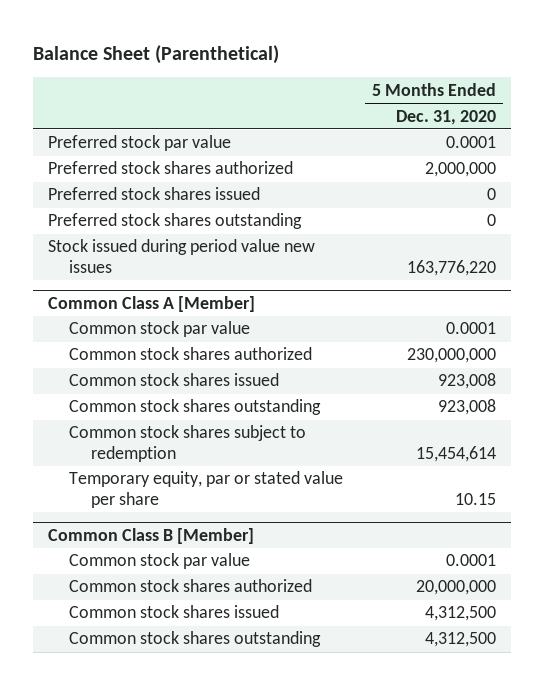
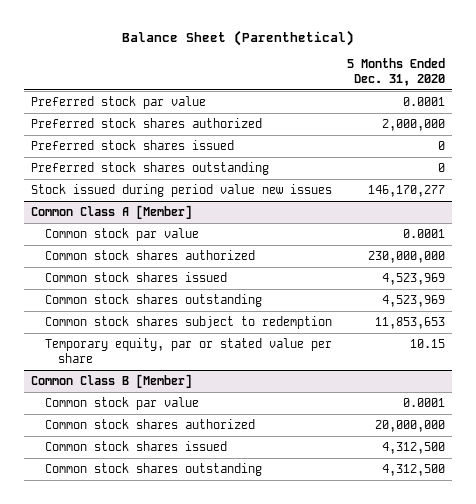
- Stock issued during period value new issues | 163,776,220
+ Stock issued during period value new issues | 146,170,277
@ Common Class A [Member]
- Common stock shares issued | 923,008
- Common stock shares outstanding | 923,008
- Common stock shares subject to redemption | 15,454,614
+ Common stock shares issued | 4,523,969
+ Common stock shares outstanding | 4,523,969
+ Common stock shares subject to redemption | 11,853,653

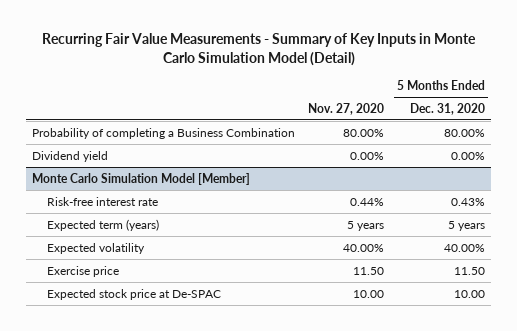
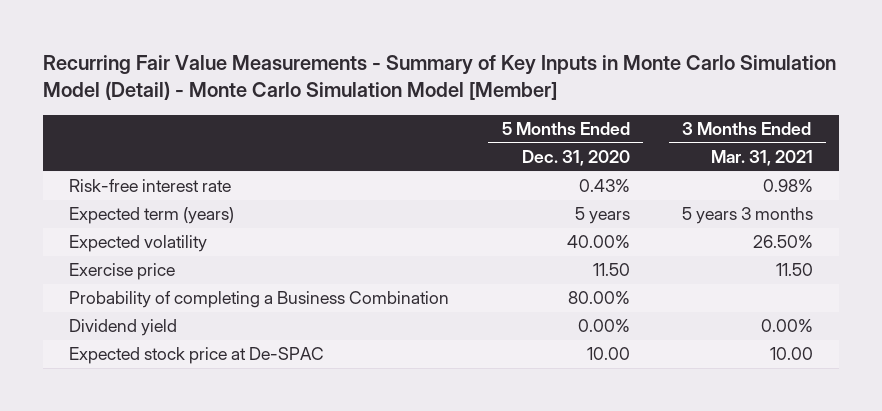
- Recurring Fair Value Measurements - Summary of Key Inputs in Monte Carlo Simulation Model (Detail)
+ Recurring Fair Value Measurements - Summary of Key Inputs in Monte Carlo Simulation Model (Detail) - Monte Carlo Simulation Model [Member]
- | Nov. 27, 2020 | 5 Months Ended Dec. 31, 2020
+ | 5 Months Ended Dec. 31, 2020 | 3 Months Ended Mar. 31, 2021
- Monte Carlo Simulation Model [Member]
moved down: Probability of completing a Business Combination | 80.00% |
moved down: Dividend yield | 0.00% | 0.00%

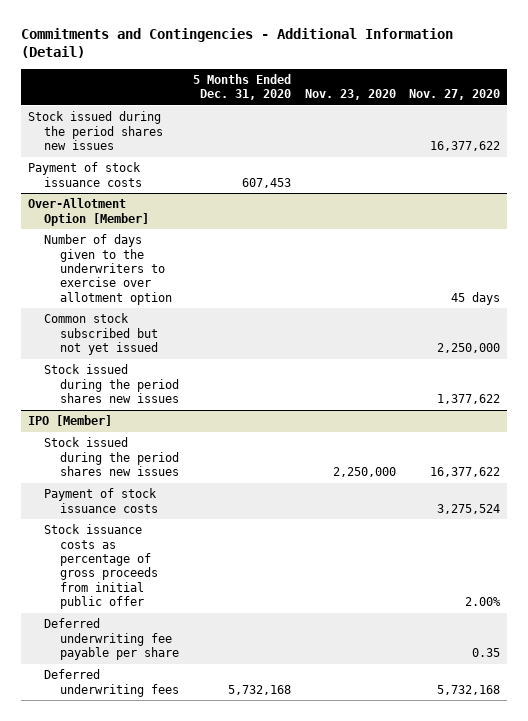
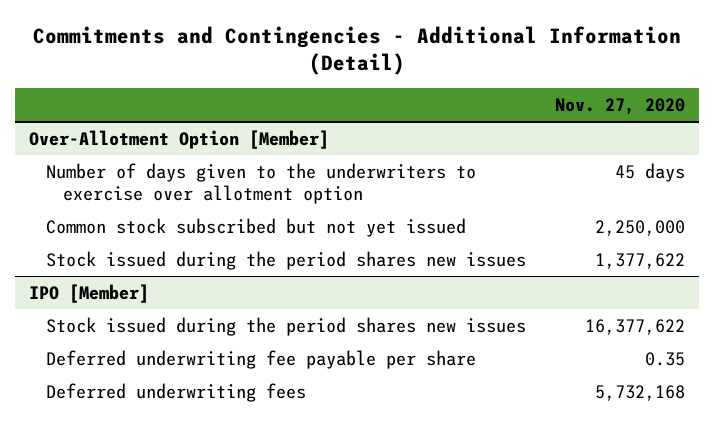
- | 5 Months Ended Dec. 31, 2020 | Nov. 23, 2020 | Nov. 27, 2020
+ | Nov. 27, 2020
- Stock issued during the period shares new issues | | | 16,377,622
- Payment of stock issuance costs | 607,453 | |
@ IPO [Member]
- Payment of stock issuance costs | | | 3,275,524
- Stock issuance costs as percentage of gross proceeds from initial public offer | | | 2.00%

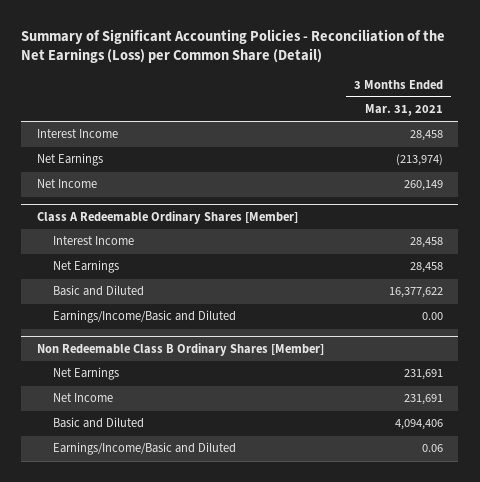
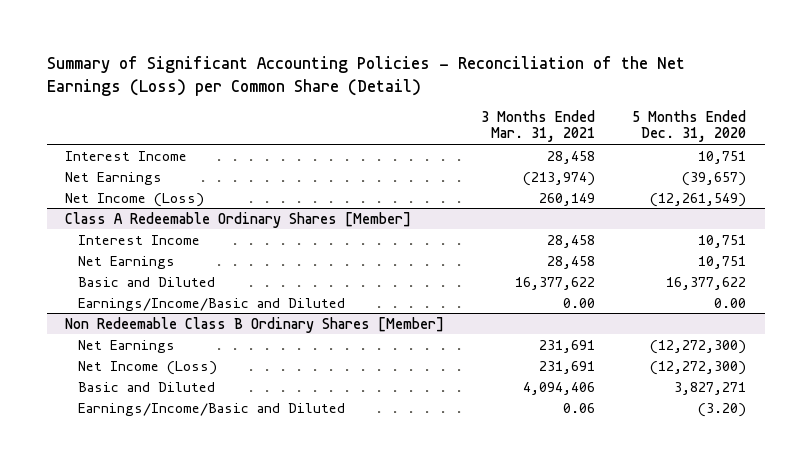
- | 3 Months Ended Mar. 31, 2021
+ | 3 Months Ended Mar. 31, 2021 | 5 Months Ended Dec. 31, 2020
- Net Income | 260,149
+ Net Income (Loss) | 260,149 | (12,261,549)
@ Non Redeemable Class B Ordinary Shares [Member]
- Net Income | 231,691
+ Net Income (Loss) | 231,691 | (12,272,300)

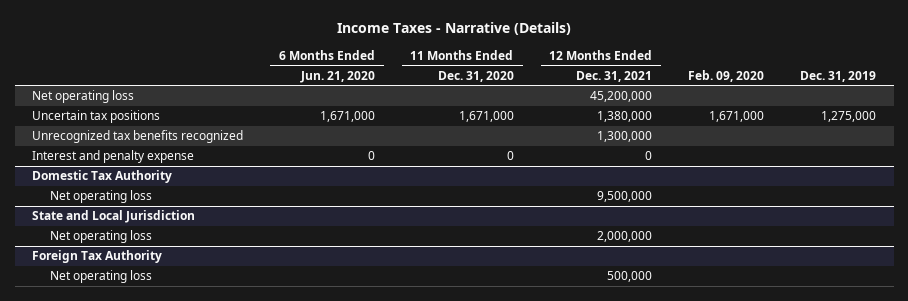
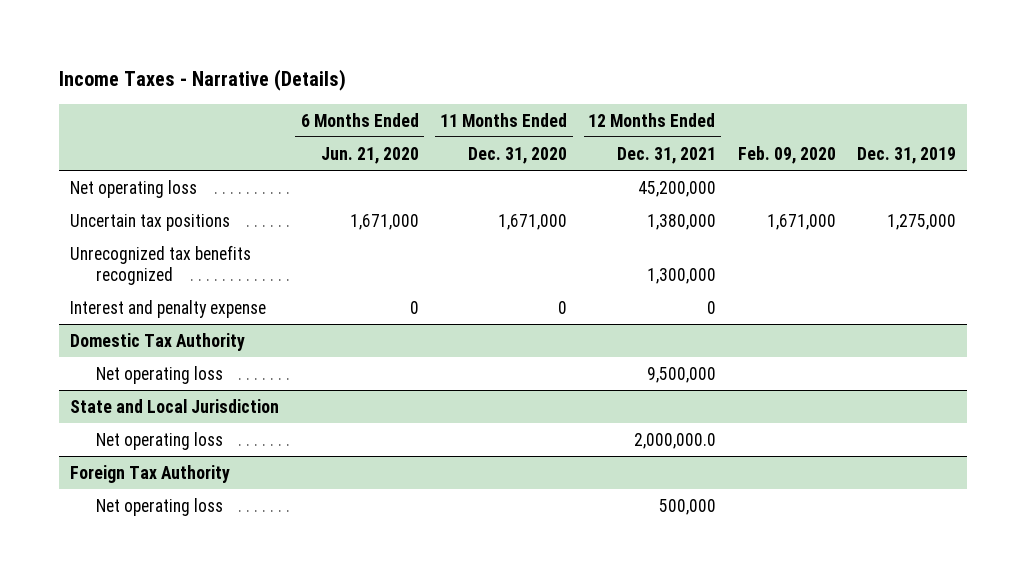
@ State and Local Jurisdiction
- Net operating loss | | | 2,000,000 | |
+ Net operating loss | | | 2,000,000.0 | |

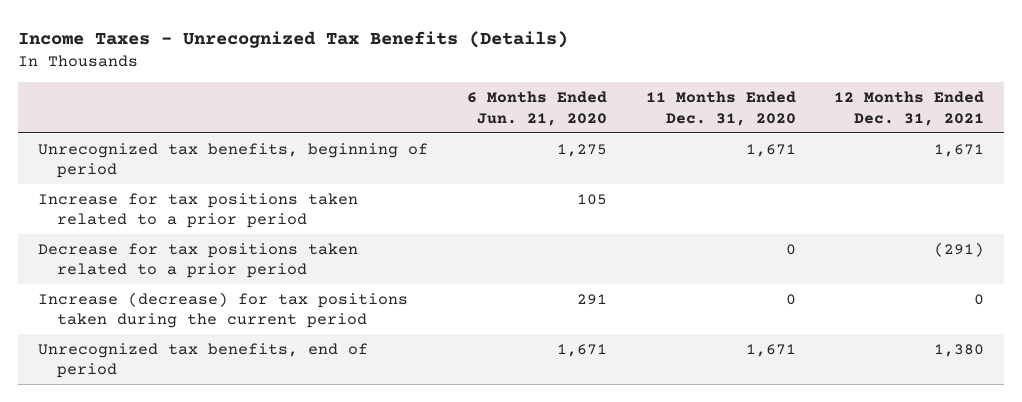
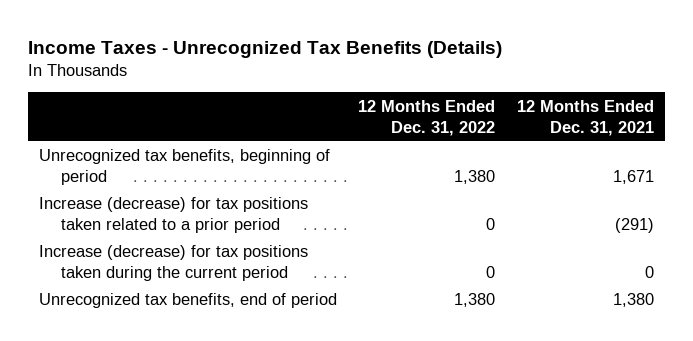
- | 6 Months Ended Jun. 21, 2020 | 11 Months Ended Dec. 31, 2020 | 12 Months Ended Dec. 31, 2021
+ | 12 Months Ended Dec. 31, 2022 | 12 Months Ended Dec. 31, 2021
- Increase for tax positions taken related to a prior period | 105 | |
- Decrease for tax positions taken related to a prior period | | 0 | (291)
+ Increase (decrease) for tax positions taken related to a prior period | 0 | (291)

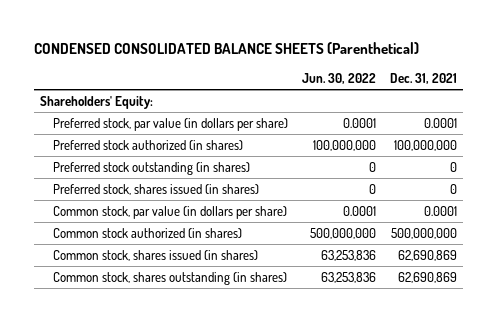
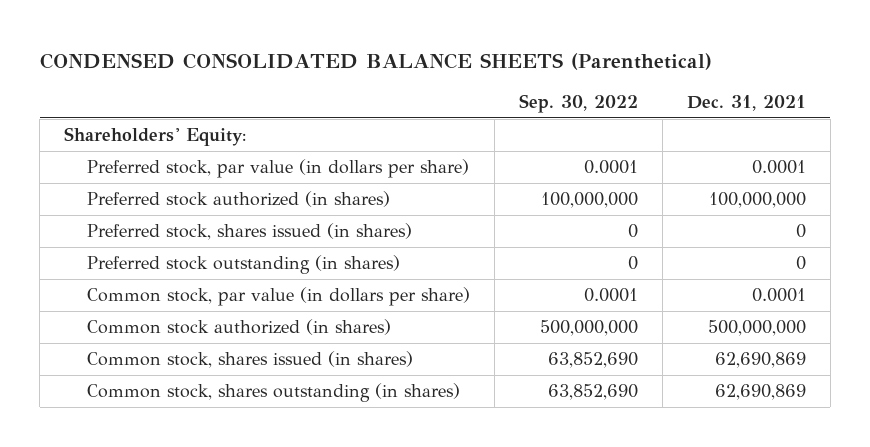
- | Jun. 30, 2022 | Dec. 31, 2021
+ | Sep. 30, 2022 | Dec. 31, 2021
moved down: Preferred stock outstanding (in shares) | 0 | 0

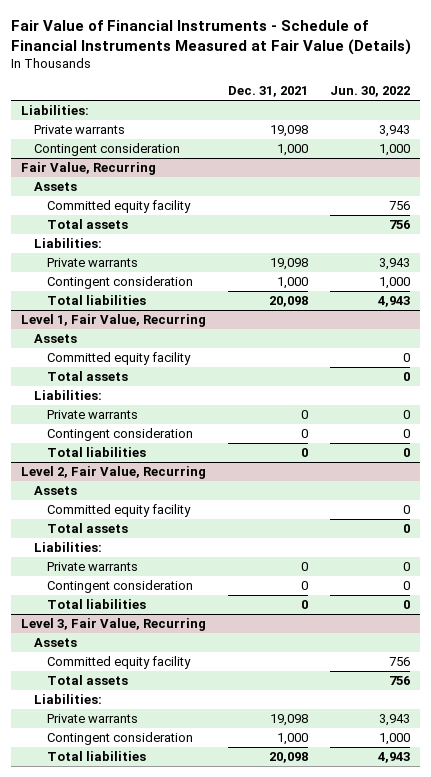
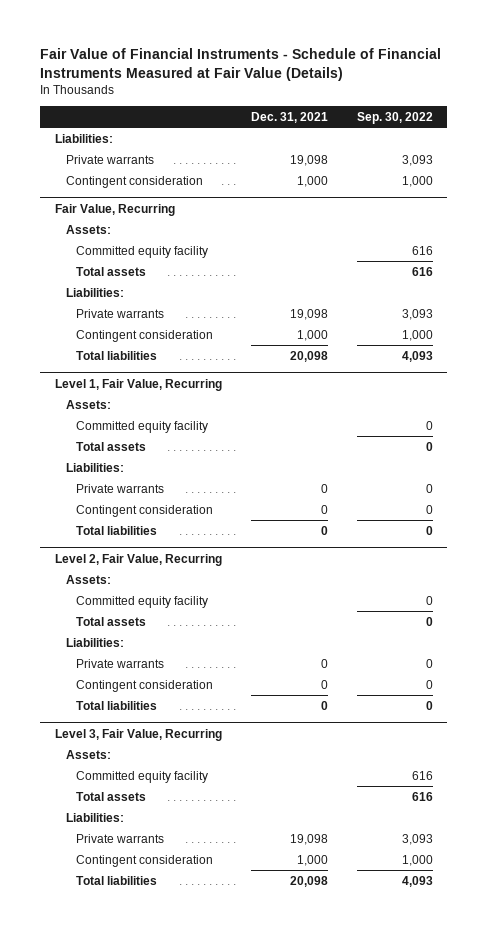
- | Dec. 31, 2021 | Jun. 30, 2022
+ | Dec. 31, 2021 | Sep. 30, 2022
@ Fair Value, Recurring
- Assets
+ Assets:
@ Level 1, Fair Value, Recurring
- Assets
+ Assets:
@ Level 2, Fair Value, Recurring
- Assets
+ Assets:
@ Level 3, Fair Value, Recurring
- Assets
+ Assets:

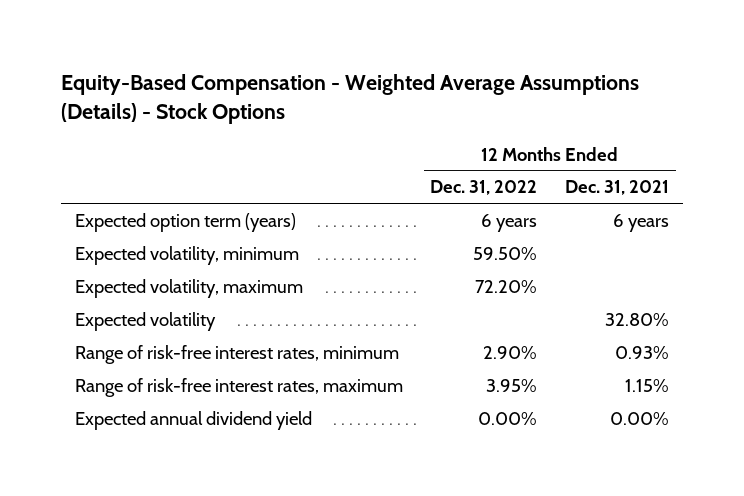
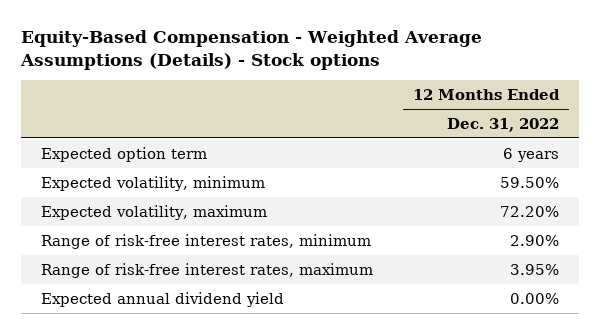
- Equity-Based Compensation - Weighted Average Assumptions (Details) - Stock Options
+ Equity-Based Compensation - Weighted Average Assumptions (Details) - Stock options
- | 12 Months Ended Dec. 31, 2022 | 12 Months Ended Dec. 31, 2021
+ | 12 Months Ended Dec. 31, 2022
- Expected option term (years) | 6 years | 6 years
+ Expected option term | 6 years
- Expected volatility | | 32.80%

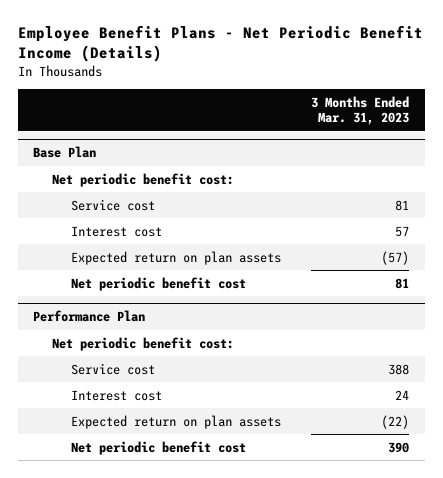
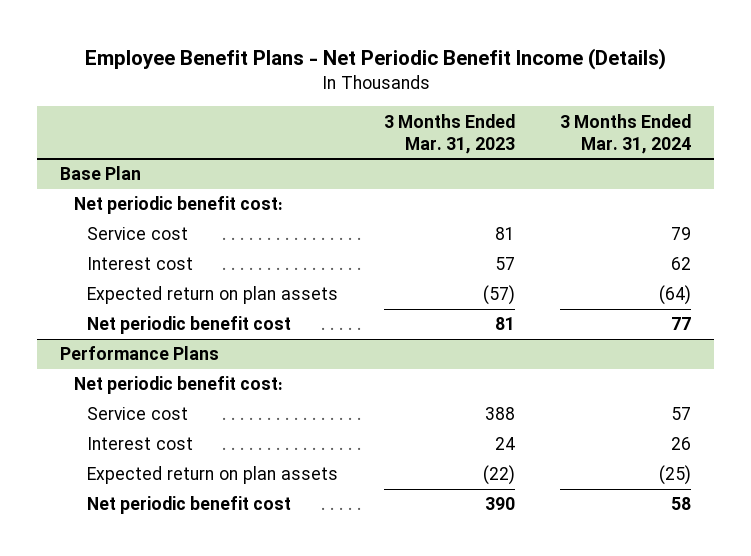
- | 3 Months Ended Mar. 31, 2023
+ | 3 Months Ended Mar. 31, 2023 | 3 Months Ended Mar. 31, 2024
- Performance Plan
+ Performance Plans

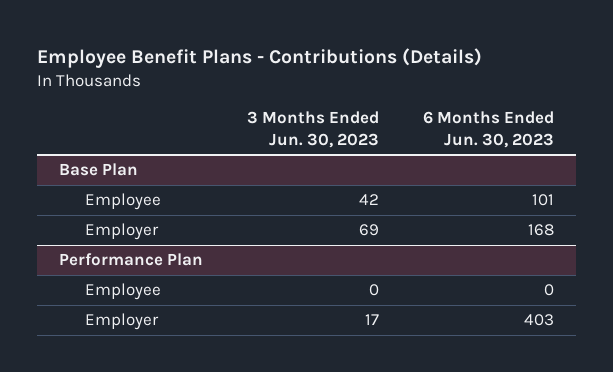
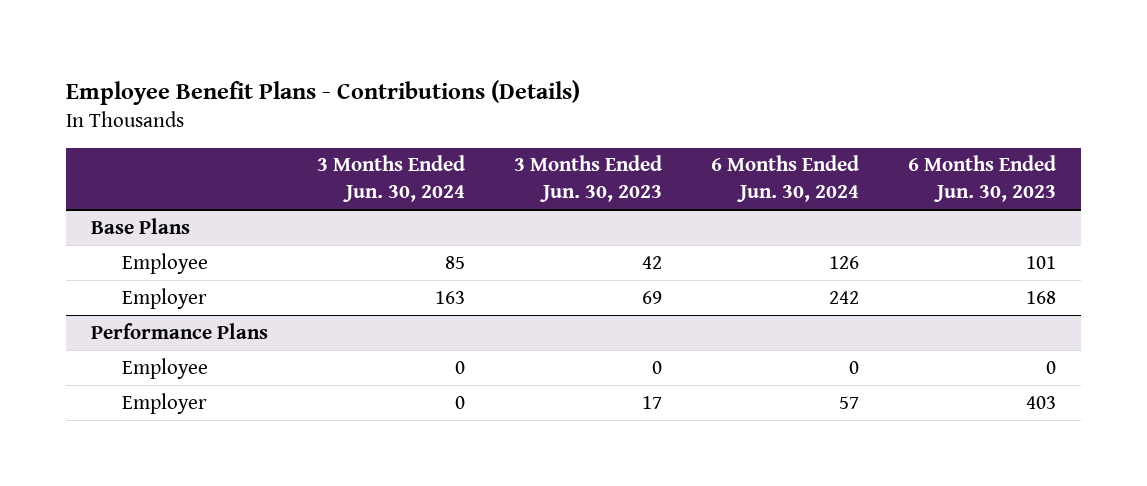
- | 3 Months Ended Jun. 30, 2023 | 6 Months Ended Jun. 30, 2023
+ | 3 Months Ended Jun. 30, 2024 | 3 Months Ended Jun. 30, 2023 | 6 Months Ended Jun. 30, 2024 | 6 Months Ended Jun. 30, 2023
- Base Plan
+ Base Plans
- Performance Plan
+ Performance Plans

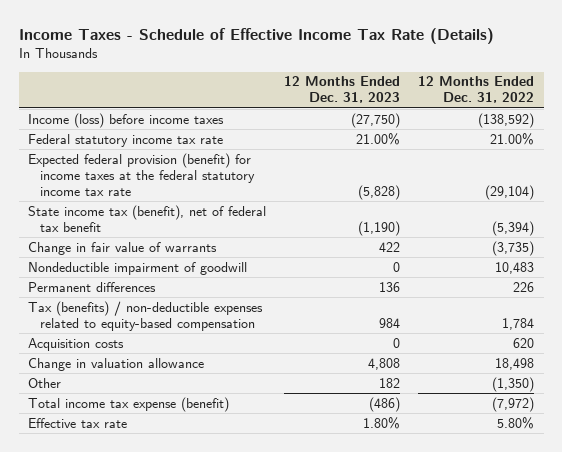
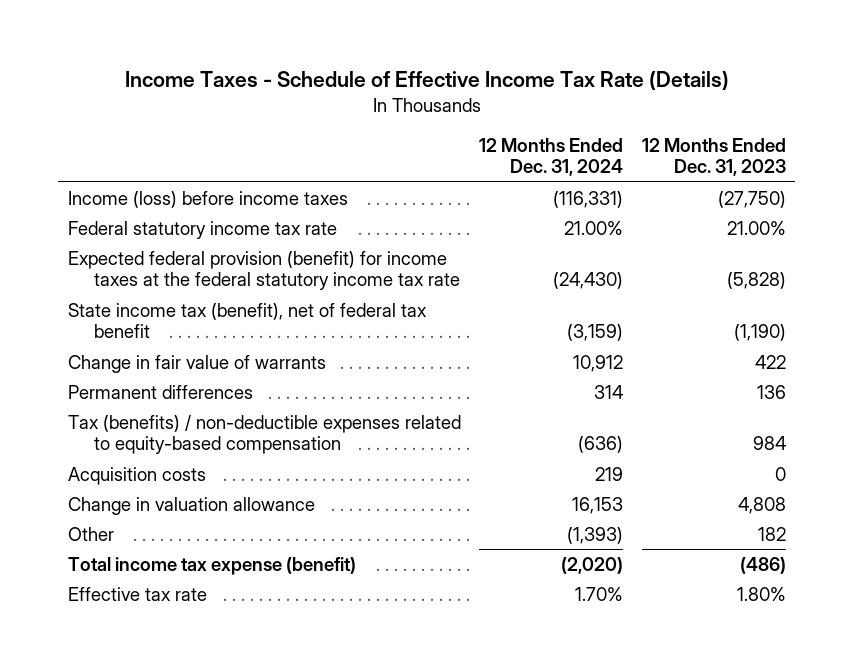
- | 12 Months Ended Dec. 31, 2023 | 12 Months Ended Dec. 31, 2022
+ | 12 Months Ended Dec. 31, 2024 | 12 Months Ended Dec. 31, 2023
- Nondeductible impairment of goodwill | 0 | 10,483

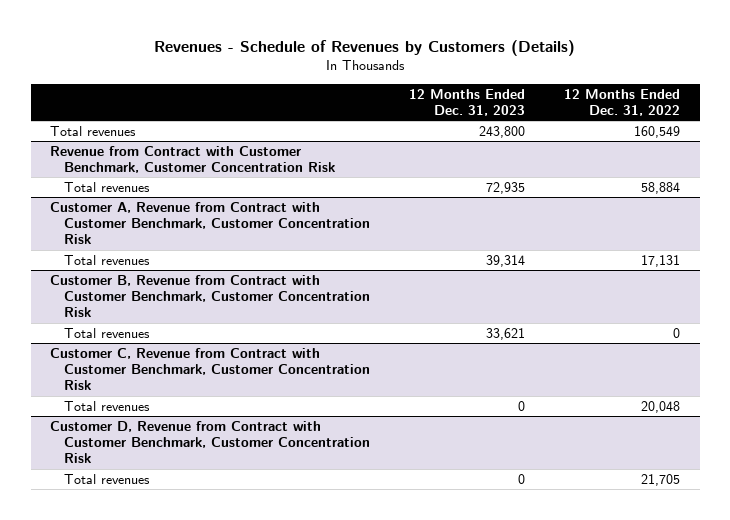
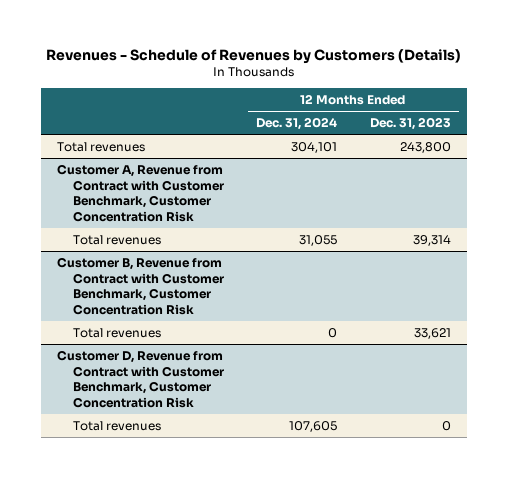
- | 12 Months Ended Dec. 31, 2023 | 12 Months Ended Dec. 31, 2022
+ | 12 Months Ended Dec. 31, 2024 | 12 Months Ended Dec. 31, 2023
- Revenue from Contract with Customer Benchmark, Customer Concentration Risk
- Total revenues | 72,935 | 58,884
- Customer C, Revenue from Contract with Customer Benchmark, Customer Concentration Risk
- Total revenues | 0 | 20,048

